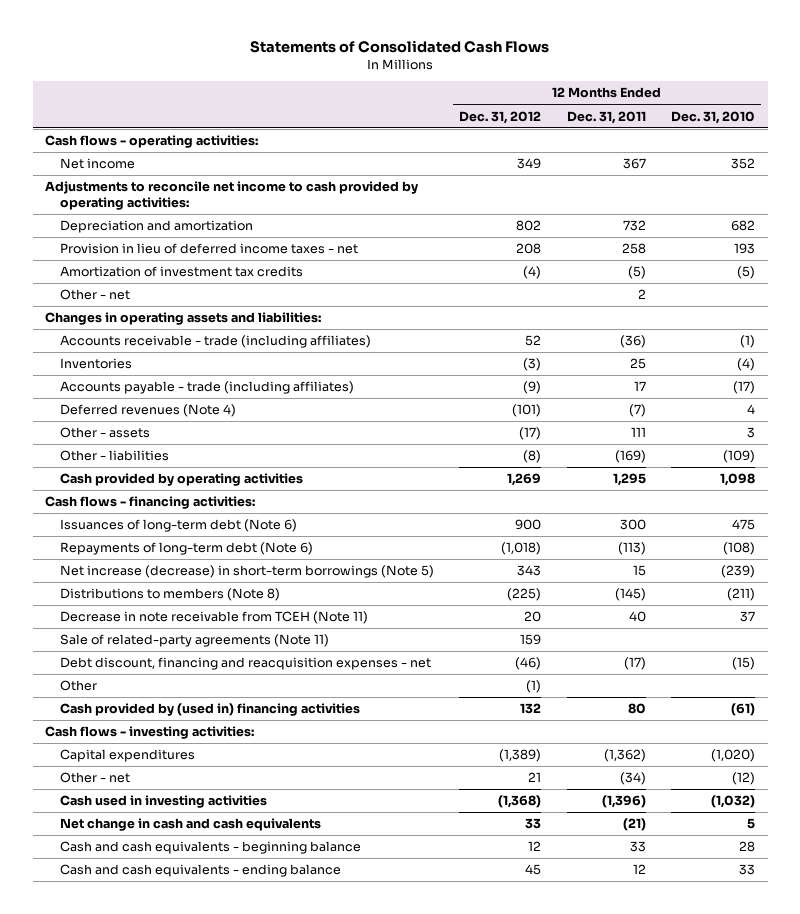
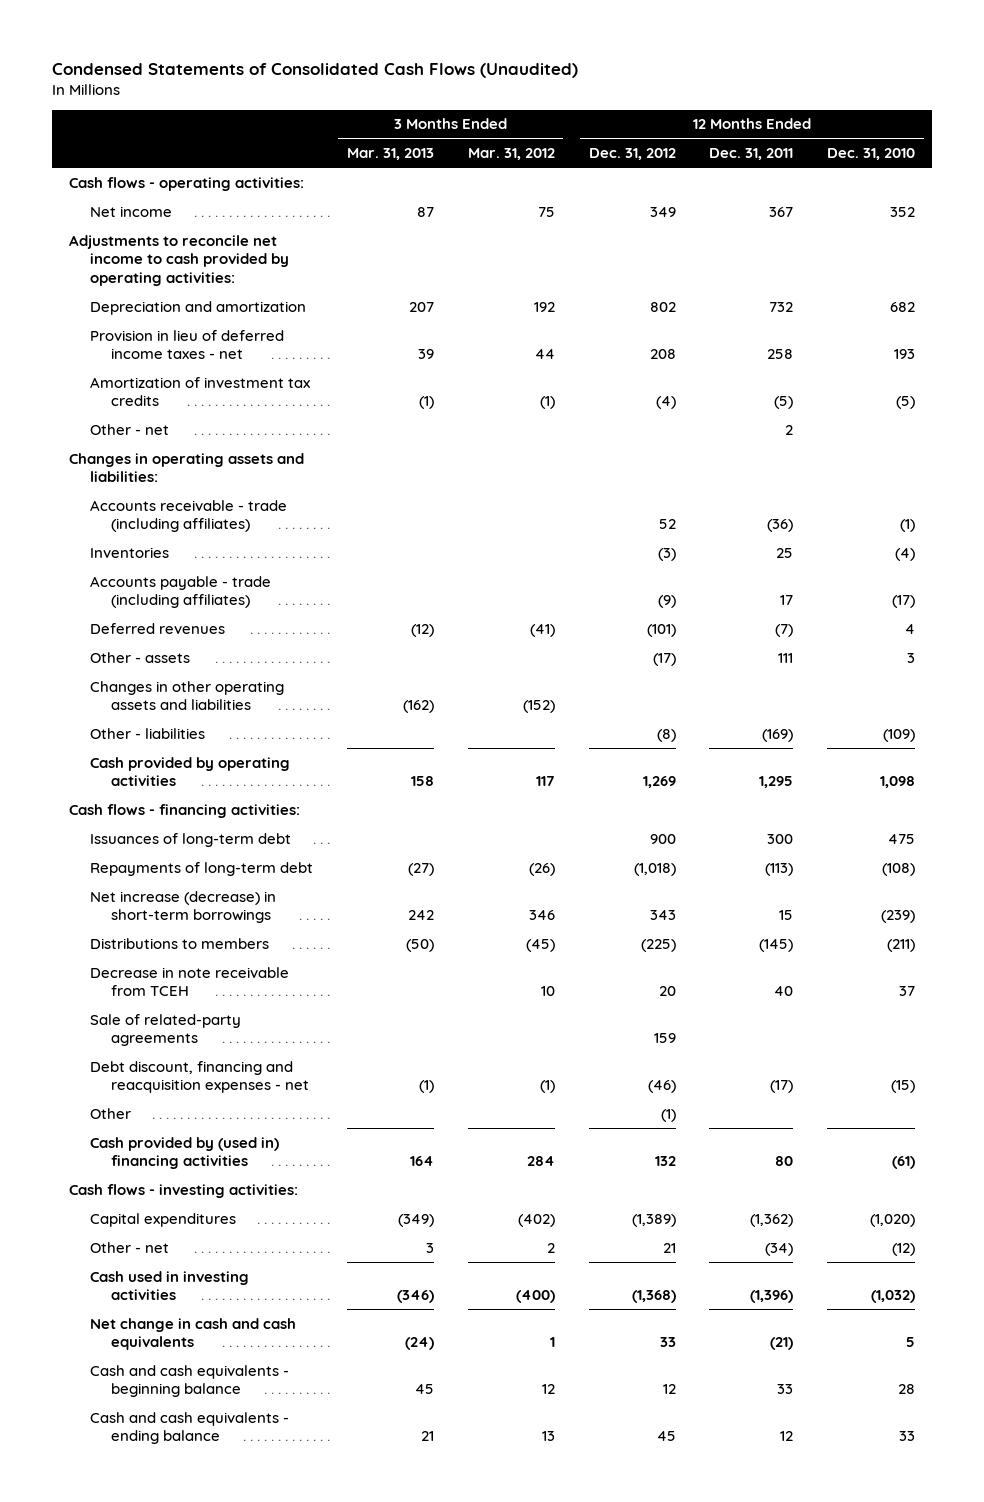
- Statements of Consolidated Cash Flows
+ Condensed Statements of Consolidated Cash Flows (Unaudited)
- | 12 Months Ended Dec. 31, 2012 | 12 Months Ended Dec. 31, 2011 | 12 Months Ended Dec. 31, 2010
+ | 3 Months Ended Mar. 31, 2013 | 3 Months Ended Mar. 31, 2012 | 12 Months Ended Dec. 31, 2012 | 12 Months Ended Dec. 31, 2011 | 12 Months Ended Dec. 31, 2010
- Deferred revenues (Note 4) | (101) | (7) | 4
+ Deferred revenues | (12) | (41) | (101) | (7) | 4
+ Changes in other operating assets and liabilities | (162) | (152) | | |
- Issuances of long-term debt (Note 6) | 900 | 300 | 475
- Repayments of long-term debt (Note 6) | (1,018) | (113) | (108)
- Net increase (decrease) in short-term borrowings (Note 5) | 343 | 15 | (239)
- Distributions to members (Note 8) | (225) | (145) | (211)
- Decrease in note receivable from TCEH (Note 11) | 20 | 40 | 37
- Sale of related-party agreements (Note 11) | 159 | |
+ Issuances of long-term debt | | | 900 | 300 | 475
+ Repayments of long-term debt | (27) | (26) | (1,018) | (113) | (108)
+ Net increase (decrease) in short-term borrowings | 242 | 346 | 343 | 15 | (239)
+ Distributions to members | (50) | (45) | (225) | (145) | (211)
+ Decrease in note receivable from TCEH | | 10 | 20 | 40 | 37
+ Sale of related-party agreements | | | 159 | |

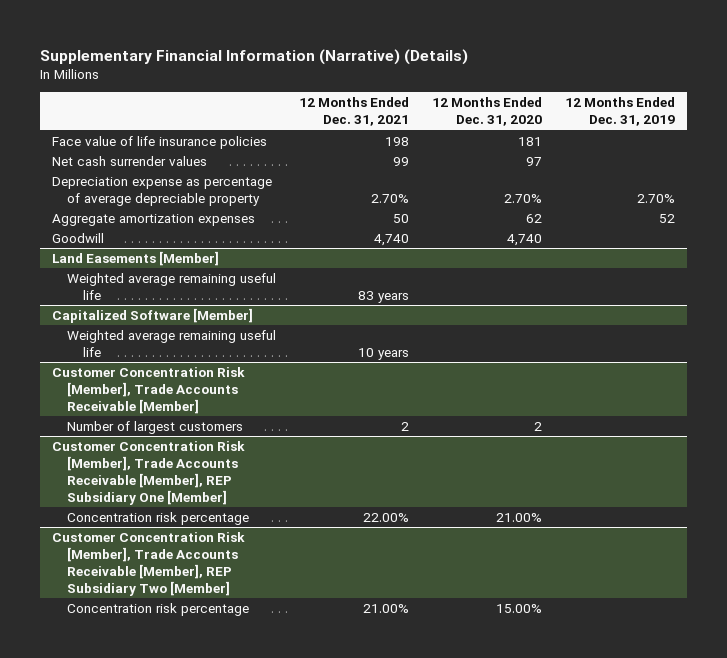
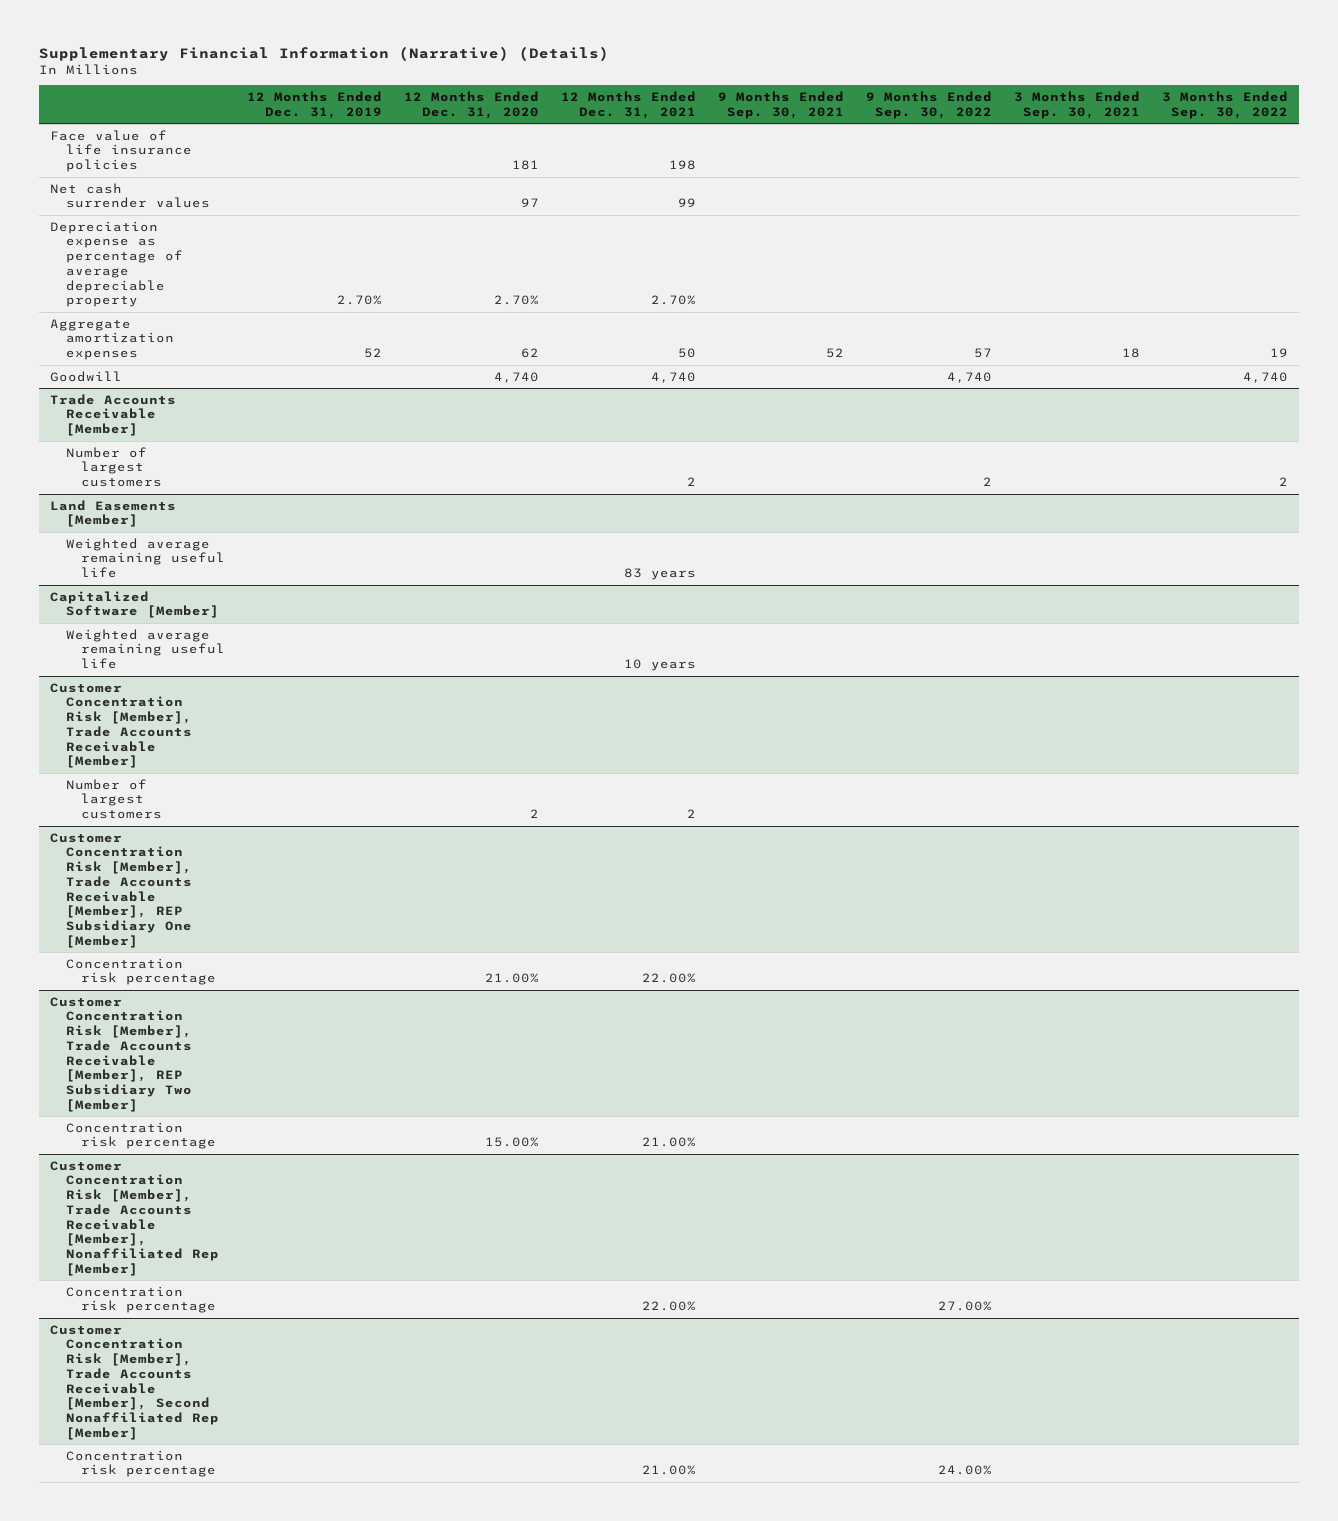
- | 12 Months Ended Dec. 31, 2021 | 12 Months Ended Dec. 31, 2020 | 12 Months Ended Dec. 31, 2019
+ | 12 Months Ended Dec. 31, 2019 | 12 Months Ended Dec. 31, 2020 | 12 Months Ended Dec. 31, 2021 | 9 Months Ended Sep. 30, 2021 | 9 Months Ended Sep. 30, 2022 | 3 Months Ended Sep. 30, 2021 | 3 Months Ended Sep. 30, 2022
+ Trade Accounts Receivable [Member]
+ Number of largest customers | | | 2 | | 2 | | 2
+ Customer Concentration Risk [Member], Trade Accounts Receivable [Member], Nonaffiliated Rep [Member]
+ Concentration risk percentage | | | 22.00% | | 27.00% | |
+ Customer Concentration Risk [Member], Trade Accounts Receivable [Member], Second Nonaffiliated Rep [Member]
+ Concentration risk percentage | | | 21.00% | | 24.00% | |

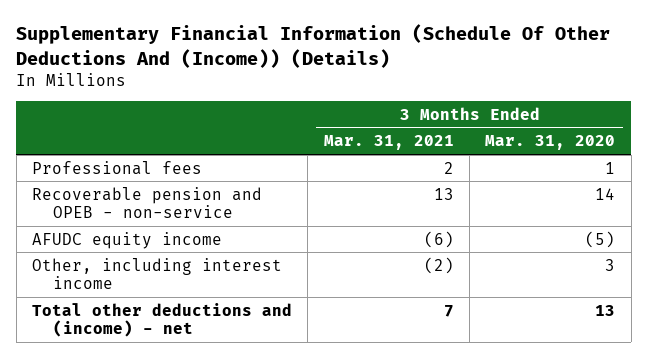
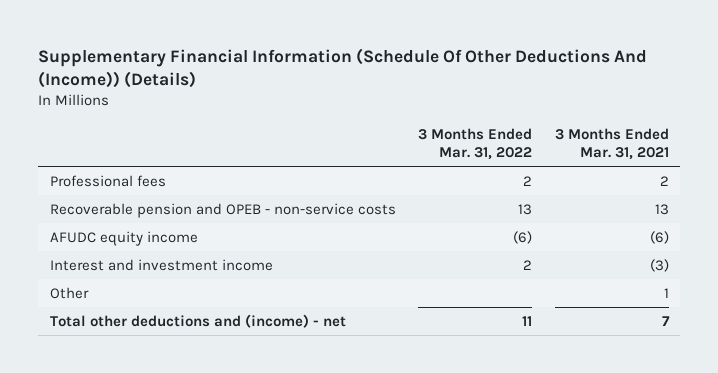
- | 3 Months Ended Mar. 31, 2021 | 3 Months Ended Mar. 31, 2020
+ | 3 Months Ended Mar. 31, 2022 | 3 Months Ended Mar. 31, 2021
- Recoverable pension and OPEB - non-service | 13 | 14
+ Recoverable pension and OPEB - non-service costs | 13 | 13
- Other, including interest income | (2) | 3
+ Interest and investment income | 2 | (3)
+ Other | | 1

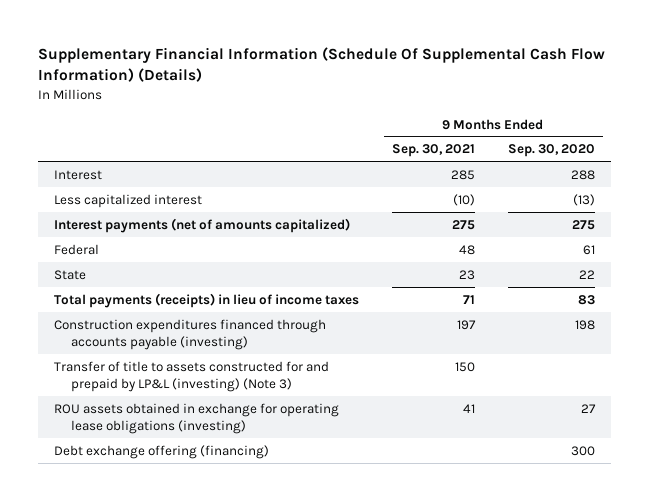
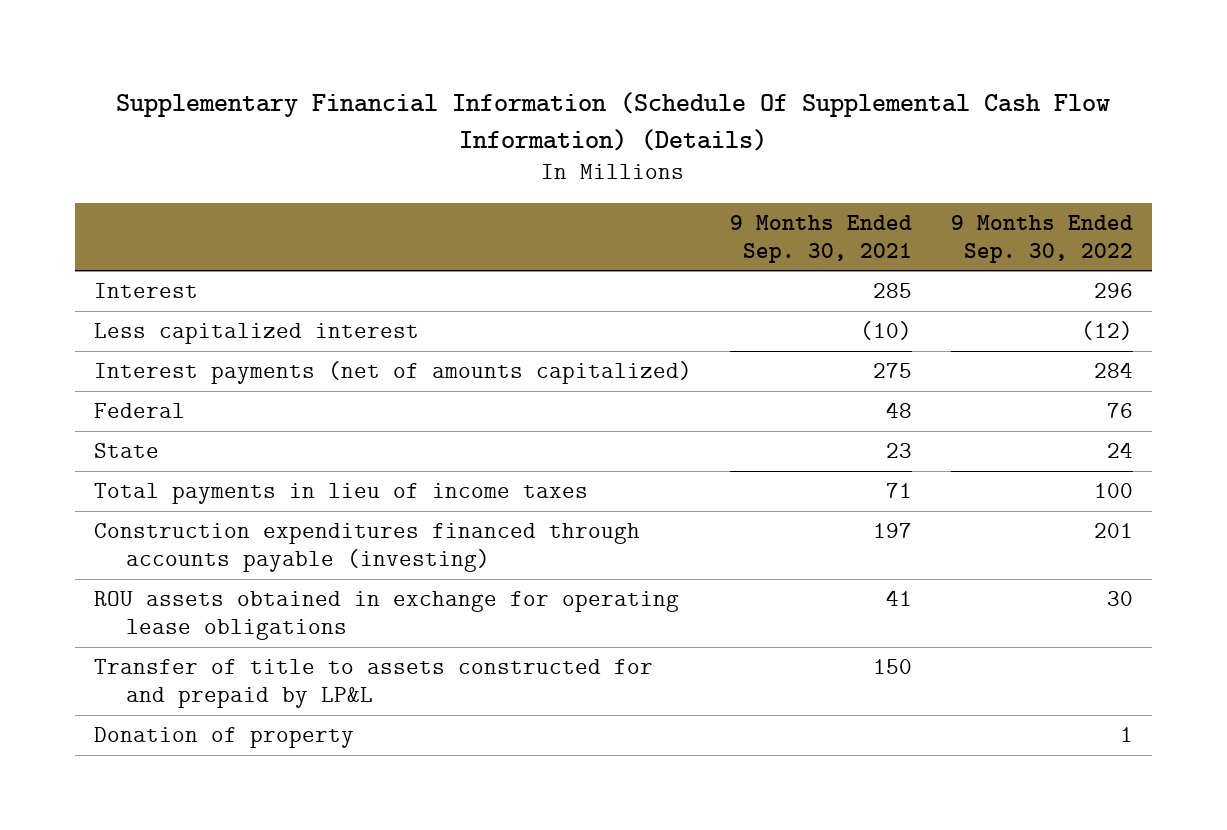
- | 9 Months Ended Sep. 30, 2021 | 9 Months Ended Sep. 30, 2020
+ | 9 Months Ended Sep. 30, 2021 | 9 Months Ended Sep. 30, 2022
- Total payments (receipts) in lieu of income taxes | 71 | 83
+ Total payments in lieu of income taxes | 71 | 100
- Transfer of title to assets constructed for and prepaid by LP&L (investing) (Note 3) | 150 |
- ROU assets obtained in exchange for operating lease obligations (investing) | 41 | 27
- Debt exchange offering (financing) | | 300
+ ROU assets obtained in exchange for operating lease obligations | 41 | 30
+ Transfer of title to assets constructed for and prepaid by LP&L | 150 |
+ Donation of property | | 1

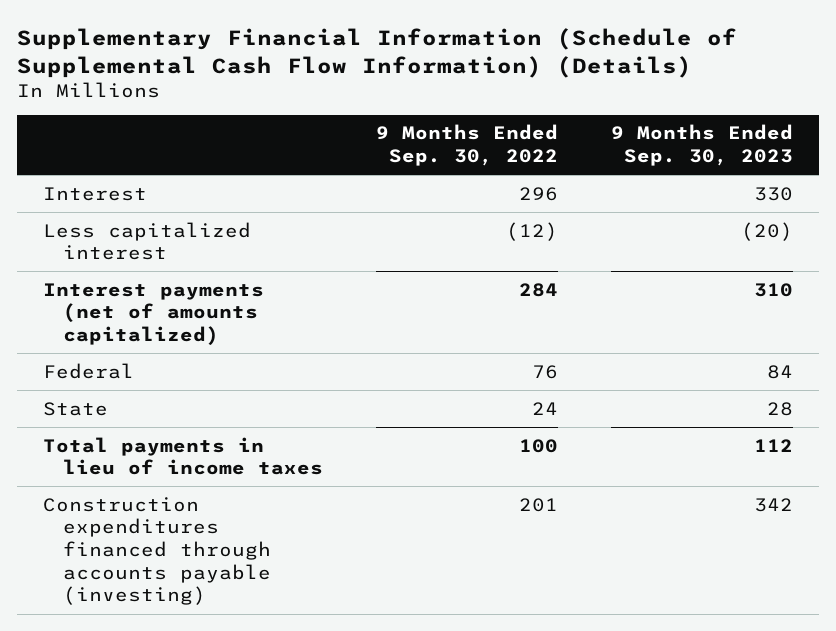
- Supplementary Financial Information (Schedule Of Supplemental Cash Flow Information) (Details)
+ Supplementary Financial Information (Schedule of Supplemental Cash Flow Information) (Details)
- | 9 Months Ended Sep. 30, 2021 | 9 Months Ended Sep. 30, 2022
+ | 9 Months Ended Sep. 30, 2022 | 9 Months Ended Sep. 30, 2023
- ROU assets obtained in exchange for operating lease obligations | 41 | 30
- Transfer of title to assets constructed for and prepaid by LP&L | 150 |
- Donation of property | | 1

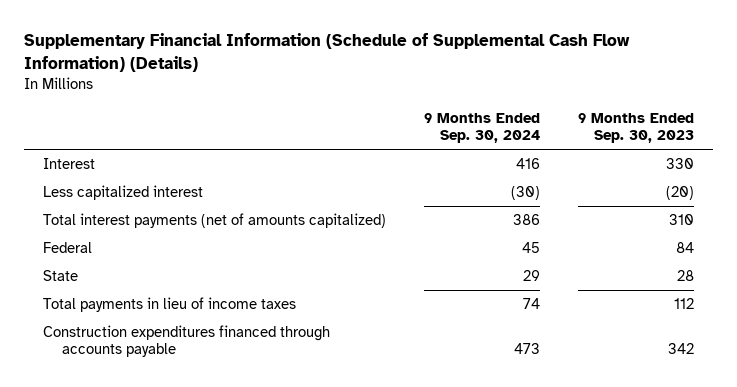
- | 9 Months Ended Sep. 30, 2022 | 9 Months Ended Sep. 30, 2023
+ | 9 Months Ended Sep. 30, 2024 | 9 Months Ended Sep. 30, 2023
- Interest payments (net of amounts capitalized) | 284 | 310
+ Total interest payments (net of amounts capitalized) | 386 | 310
- Construction expenditures financed through accounts payable (investing) | 201 | 342
+ Construction expenditures financed through accounts payable | 473 | 342

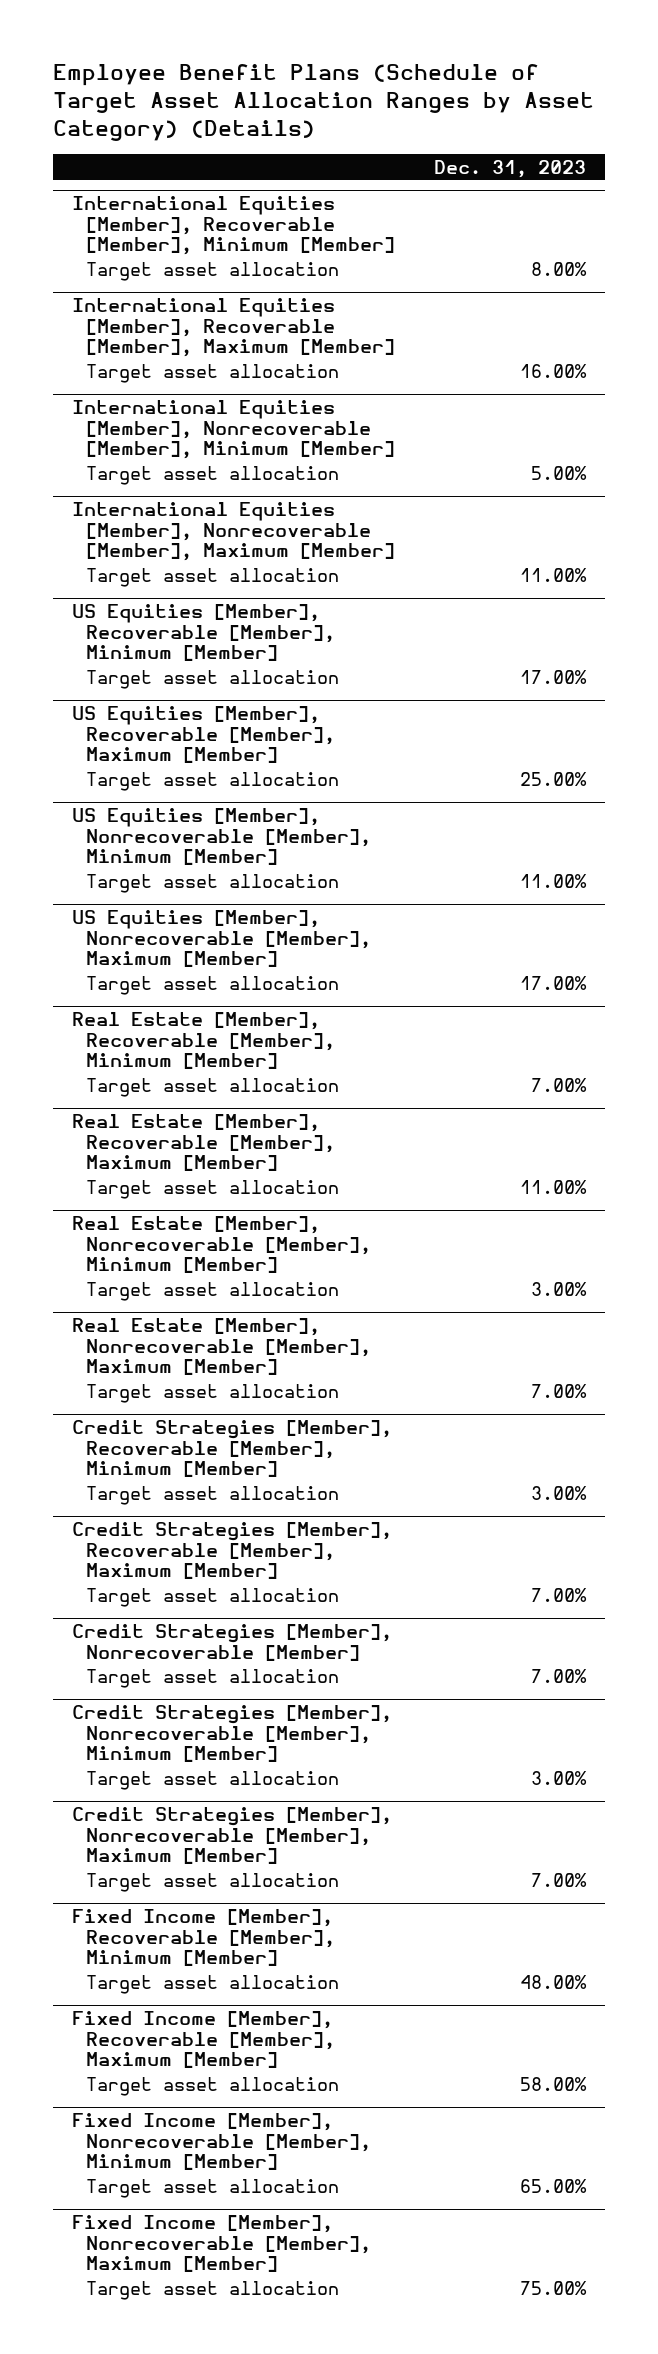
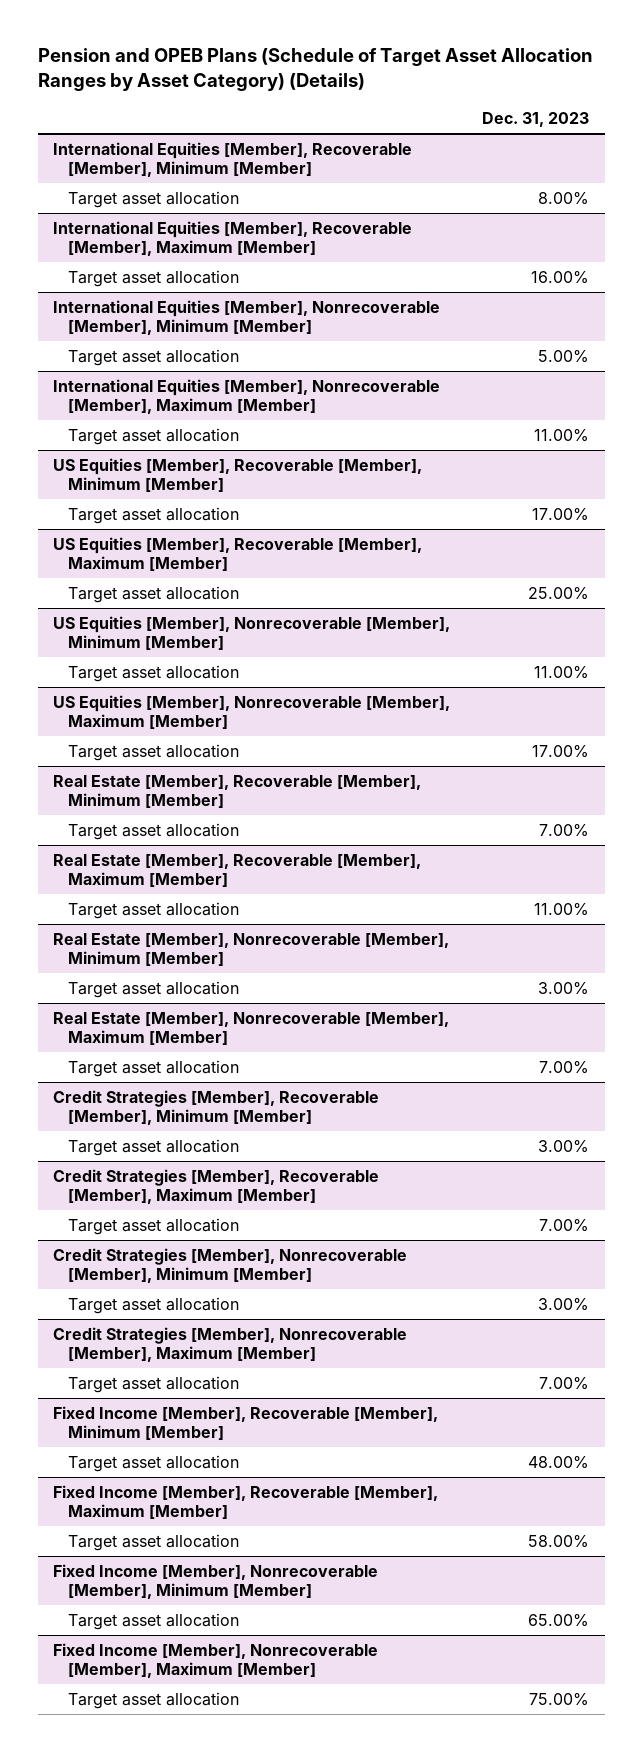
- Employee Benefit Plans (Schedule of Target Asset Allocation Ranges by Asset Category) (Details)
+ Pension and OPEB Plans (Schedule of Target Asset Allocation Ranges by Asset Category) (Details)
- Credit Strategies [Member], Nonrecoverable [Member]
- Target asset allocation | 7.00%

